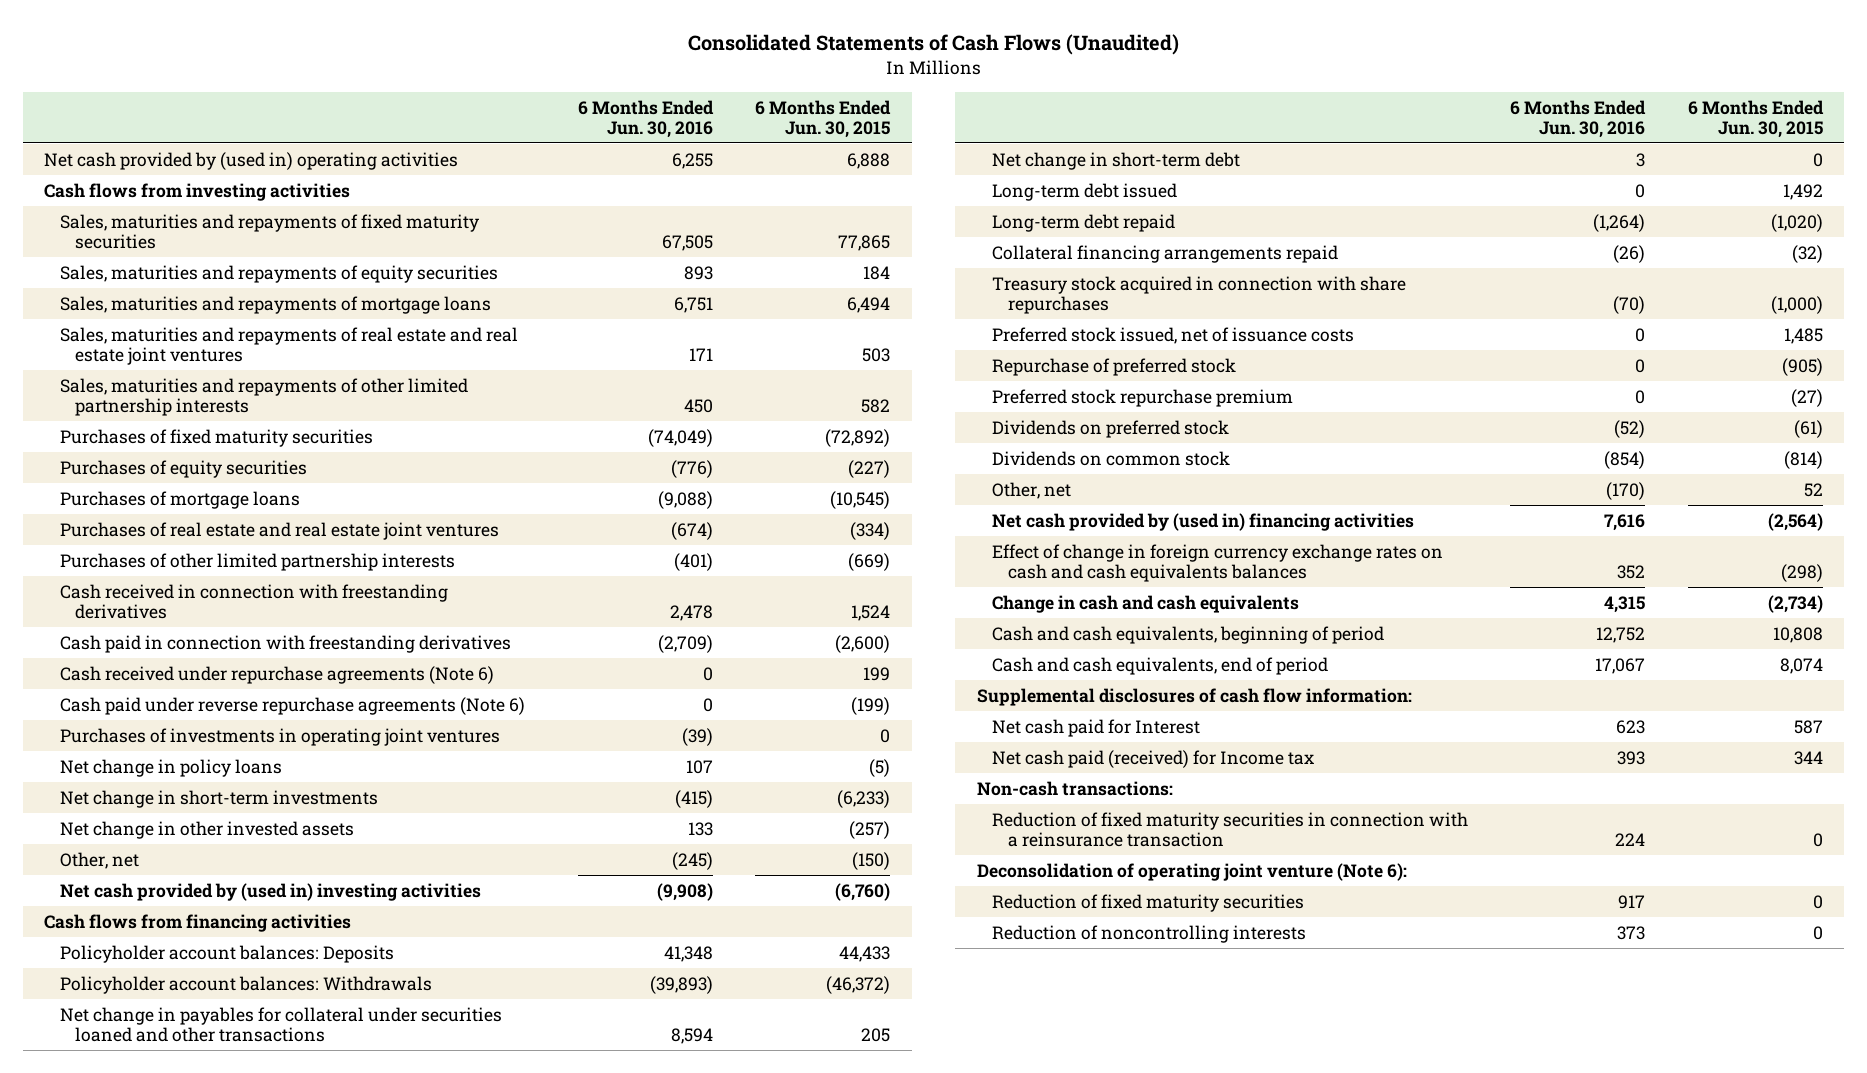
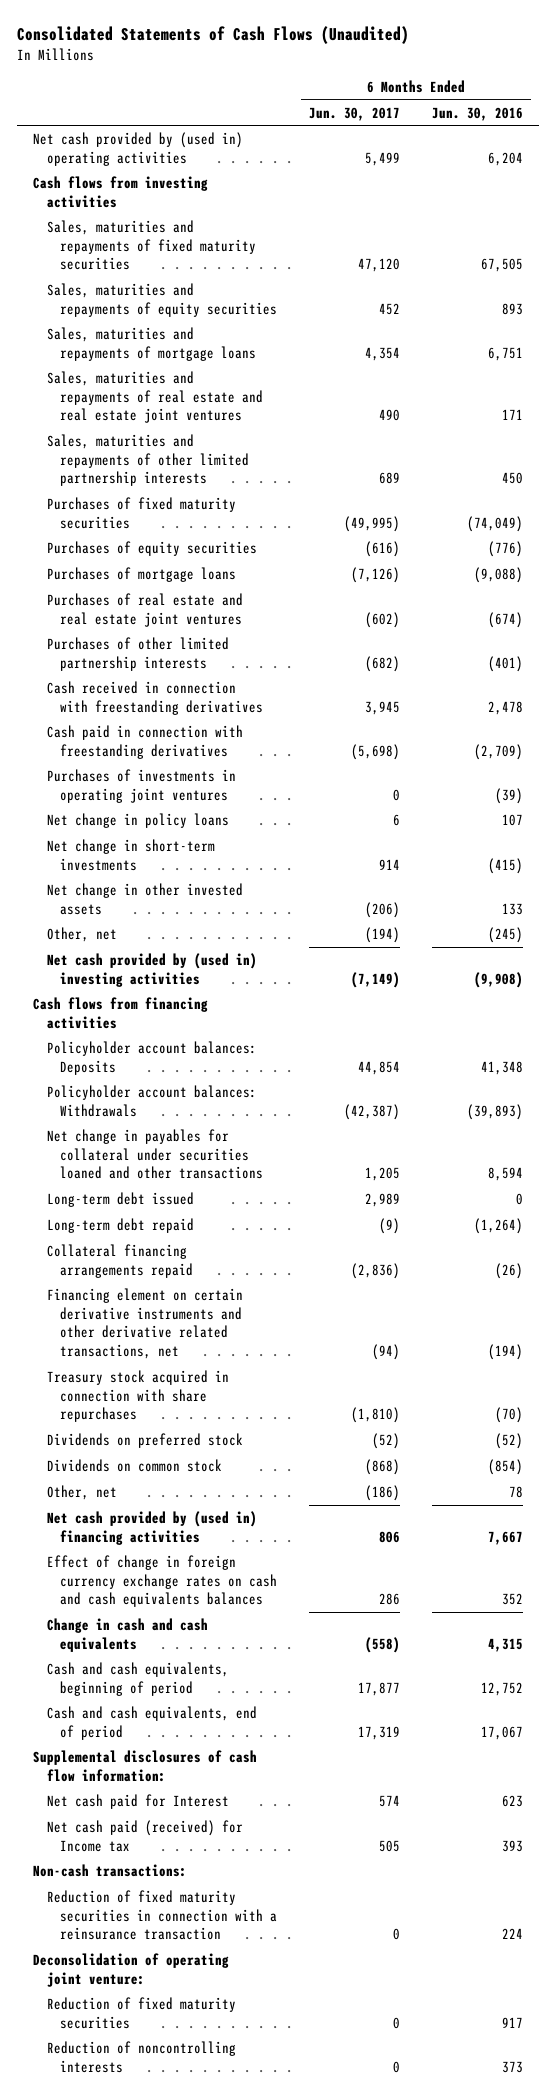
- | 6 Months Ended Jun. 30, 2016 | 6 Months Ended Jun. 30, 2015
+ | 6 Months Ended Jun. 30, 2017 | 6 Months Ended Jun. 30, 2016
- Net cash provided by (used in) operating activities | 6,255 | 6,888
+ Net cash provided by (used in) operating activities | 5,499 | 6,204
- Cash received under repurchase agreements (Note 6) | 0 | 199
- Cash paid under reverse repurchase agreements (Note 6) | 0 | (199)
- Net change in short-term debt | 3 | 0
+ Financing element on certain derivative instruments and other derivative related transactions, net | (94) | (194)
- Preferred stock issued, net of issuance costs | 0 | 1,485
- Repurchase of preferred stock | 0 | (905)
- Preferred stock repurchase premium | 0 | (27)
- Other, net | (170) | 52
- Net cash provided by (used in) financing activities | 7,616 | (2,564)
+ Other, net | (186) | 78
+ Net cash provided by (used in) financing activities | 806 | 7,667
- Deconsolidation of operating joint venture (Note 6):
+ Deconsolidation of operating joint venture:

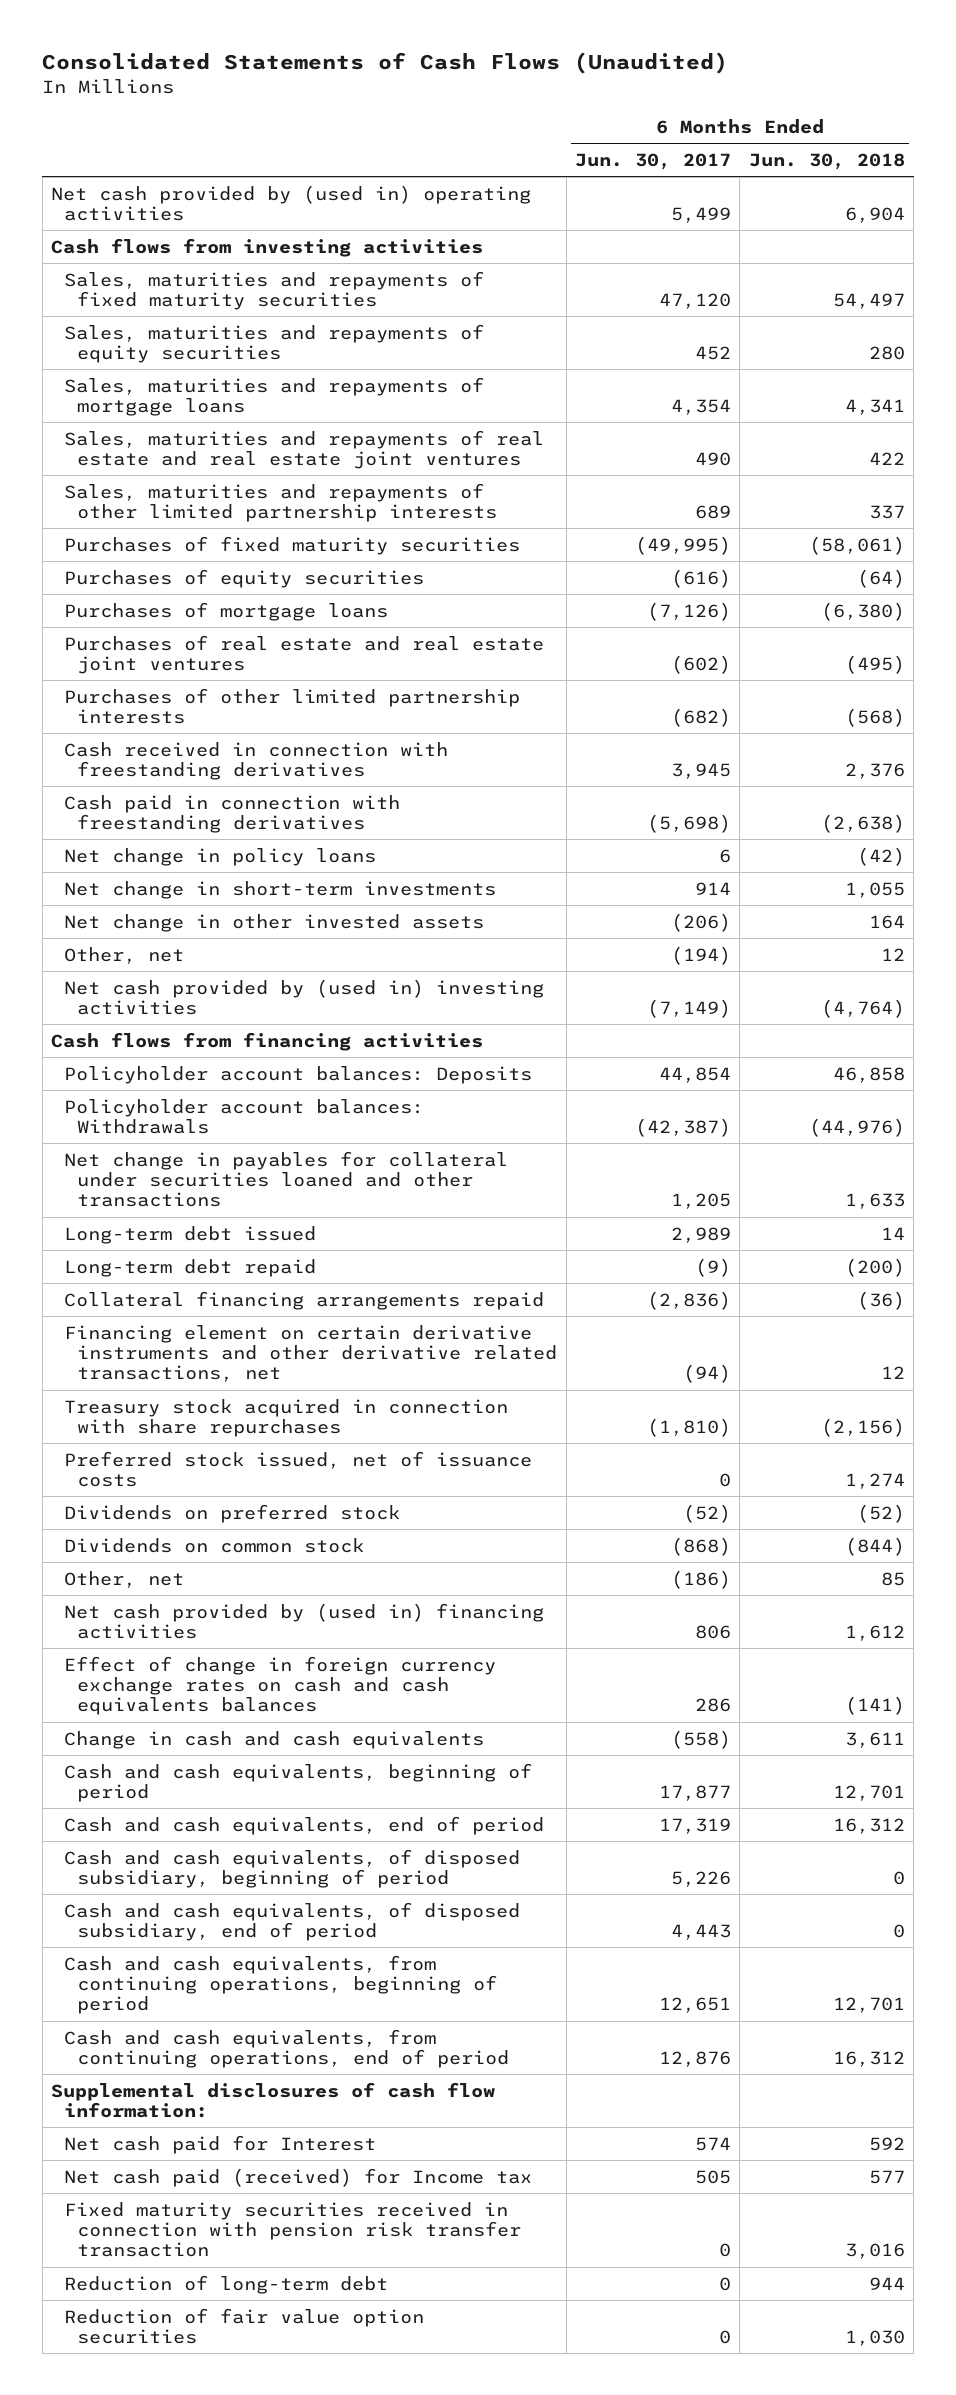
- | 6 Months Ended Jun. 30, 2017 | 6 Months Ended Jun. 30, 2016
+ | 6 Months Ended Jun. 30, 2017 | 6 Months Ended Jun. 30, 2018
- Purchases of investments in operating joint ventures | 0 | (39)
+ Preferred stock issued, net of issuance costs | 0 | 1,274
+ Cash and cash equivalents, of disposed subsidiary, beginning of period | 5,226 | 0
+ Cash and cash equivalents, of disposed subsidiary, end of period | 4,443 | 0
+ Cash and cash equivalents, from continuing operations, beginning of period | 12,651 | 12,701
+ Cash and cash equivalents, from continuing operations, end of period | 12,876 | 16,312
- Non-cash transactions:
- Reduction of fixed maturity securities in connection with a reinsurance transaction | 0 | 224
- Deconsolidation of operating joint venture:
- Reduction of fixed maturity securities | 0 | 917
- Reduction of noncontrolling interests | 0 | 373
+ Fixed maturity securities received in connection with pension risk transfer transaction | 0 | 3,016
+ Reduction of long-term debt | 0 | 944
+ Reduction of fair value option securities | 0 | 1,030

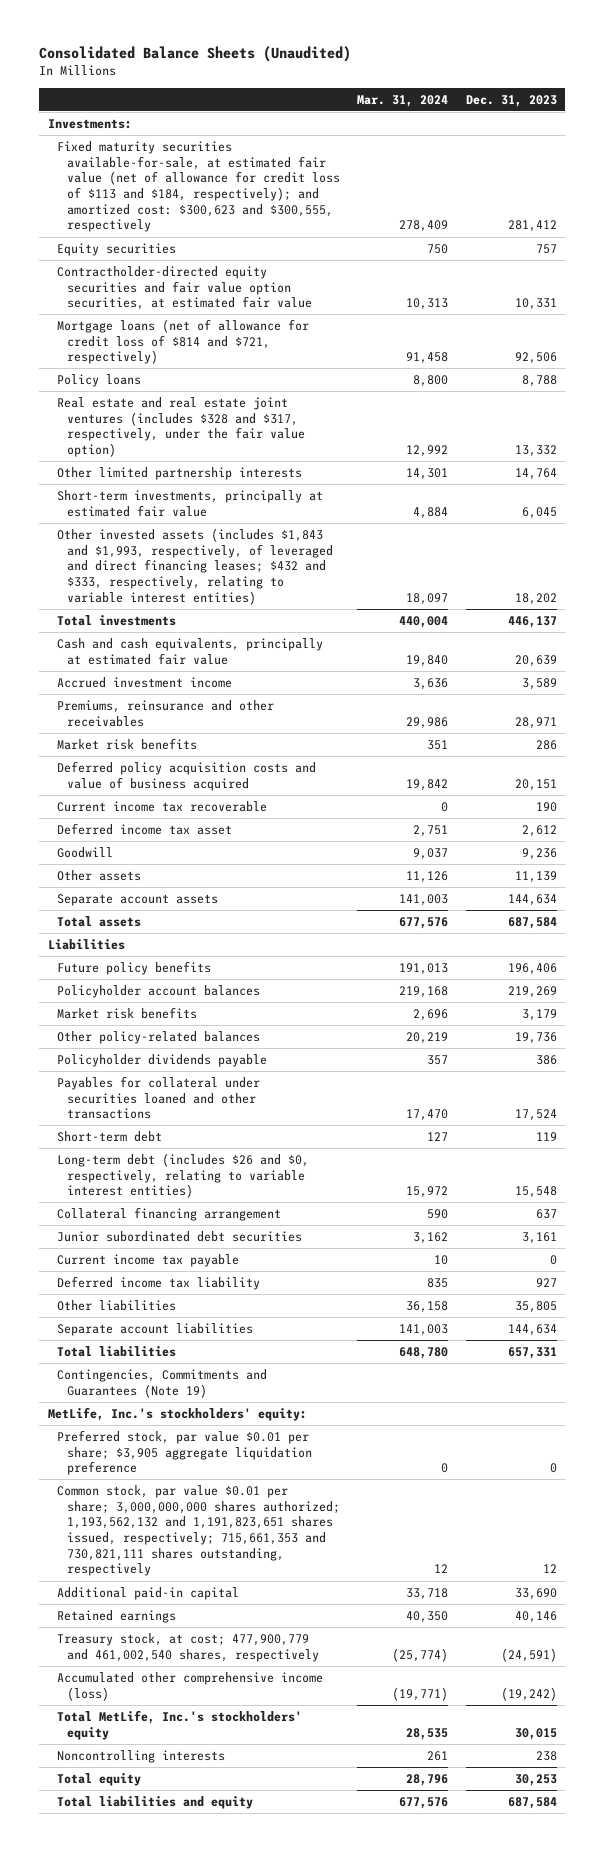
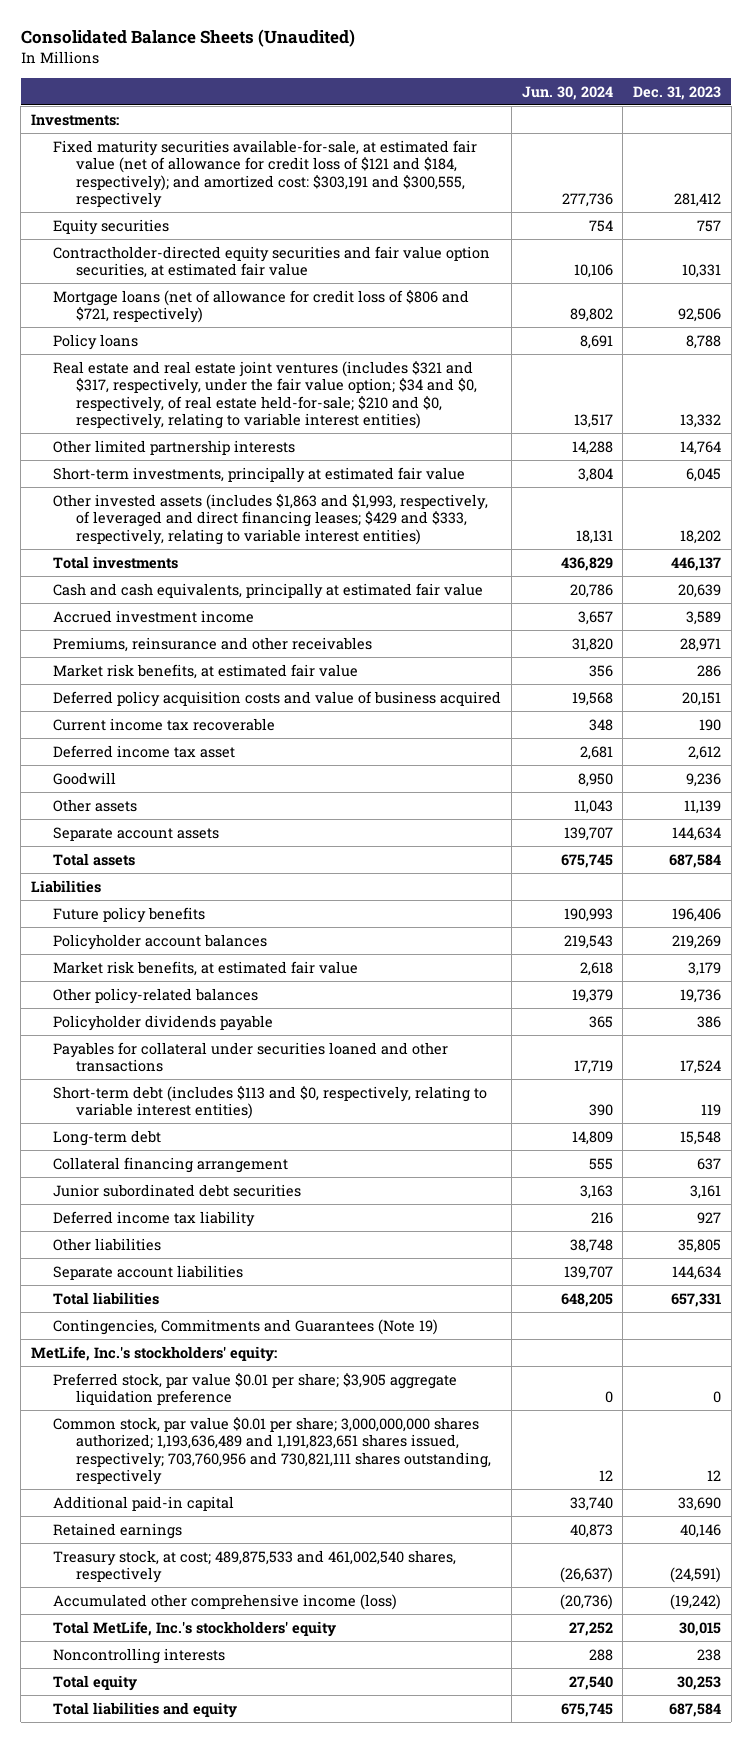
- | Mar. 31, 2024 | Dec. 31, 2023
+ | Jun. 30, 2024 | Dec. 31, 2023
- Fixed maturity securities available-for-sale, at estimated fair value (net of allowance for credit loss of $113 and $184, respectively); and amortized cost: $300,623 and $300,555, respectively | 278,409 | 281,412
+ Fixed maturity securities available-for-sale, at estimated fair value (net of allowance for credit loss of $121 and $184, respectively); and amortized cost: $303,191 and $300,555, respectively | 277,736 | 281,412
- Mortgage loans (net of allowance for credit loss of $814 and $721, respectively) | 91,458 | 92,506
+ Mortgage loans (net of allowance for credit loss of $806 and $721, respectively) | 89,802 | 92,506
- Real estate and real estate joint ventures (includes $328 and $317, respectively, under the fair value option) | 12,992 | 13,332
+ Real estate and real estate joint ventures (includes $321 and $317, respectively, under the fair value option; $34 and $0, respectively, of real estate held-for-sale; $210 and $0, respectively, relating to variable interest entities) | 13,517 | 13,332
- Other invested assets (includes $1,843 and $1,993, respectively, of leveraged and direct financing leases; $432 and $333, respectively, relating to variable interest entities) | 18,097 | 18,202
+ Other invested assets (includes $1,863 and $1,993, respectively, of leveraged and direct financing leases; $429 and $333, respectively, relating to variable interest entities) | 18,131 | 18,202
- Market risk benefits | 351 | 286
+ Market risk benefits, at estimated fair value | 356 | 286
- Market risk benefits | 2,696 | 3,179
+ Market risk benefits, at estimated fair value | 2,618 | 3,179
- Short-term debt | 127 | 119
- Long-term debt (includes $26 and $0, respectively, relating to variable interest entities) | 15,972 | 15,548
+ Short-term debt (includes $113 and $0, respectively, relating to variable interest entities) | 390 | 119
+ Long-term debt | 14,809 | 15,548
- Current income tax payable | 10 | 0
- Common stock, par value $0.01 per share; 3,000,000,000 shares authorized; 1,193,562,132 and 1,191,823,651 shares issued, respectively; 715,661,353 and 730,821,111 shares outstanding, respectively | 12 | 12
+ Common stock, par value $0.01 per share; 3,000,000,000 shares authorized; 1,193,636,489 and 1,191,823,651 shares issued, respectively; 703,760,956 and 730,821,111 shares outstanding, respectively | 12 | 12
- Treasury stock, at cost; 477,900,779 and 461,002,540 shares, respectively | (25,774) | (24,591)
+ Treasury stock, at cost; 489,875,533 and 461,002,540 shares, respectively | (26,637) | (24,591)

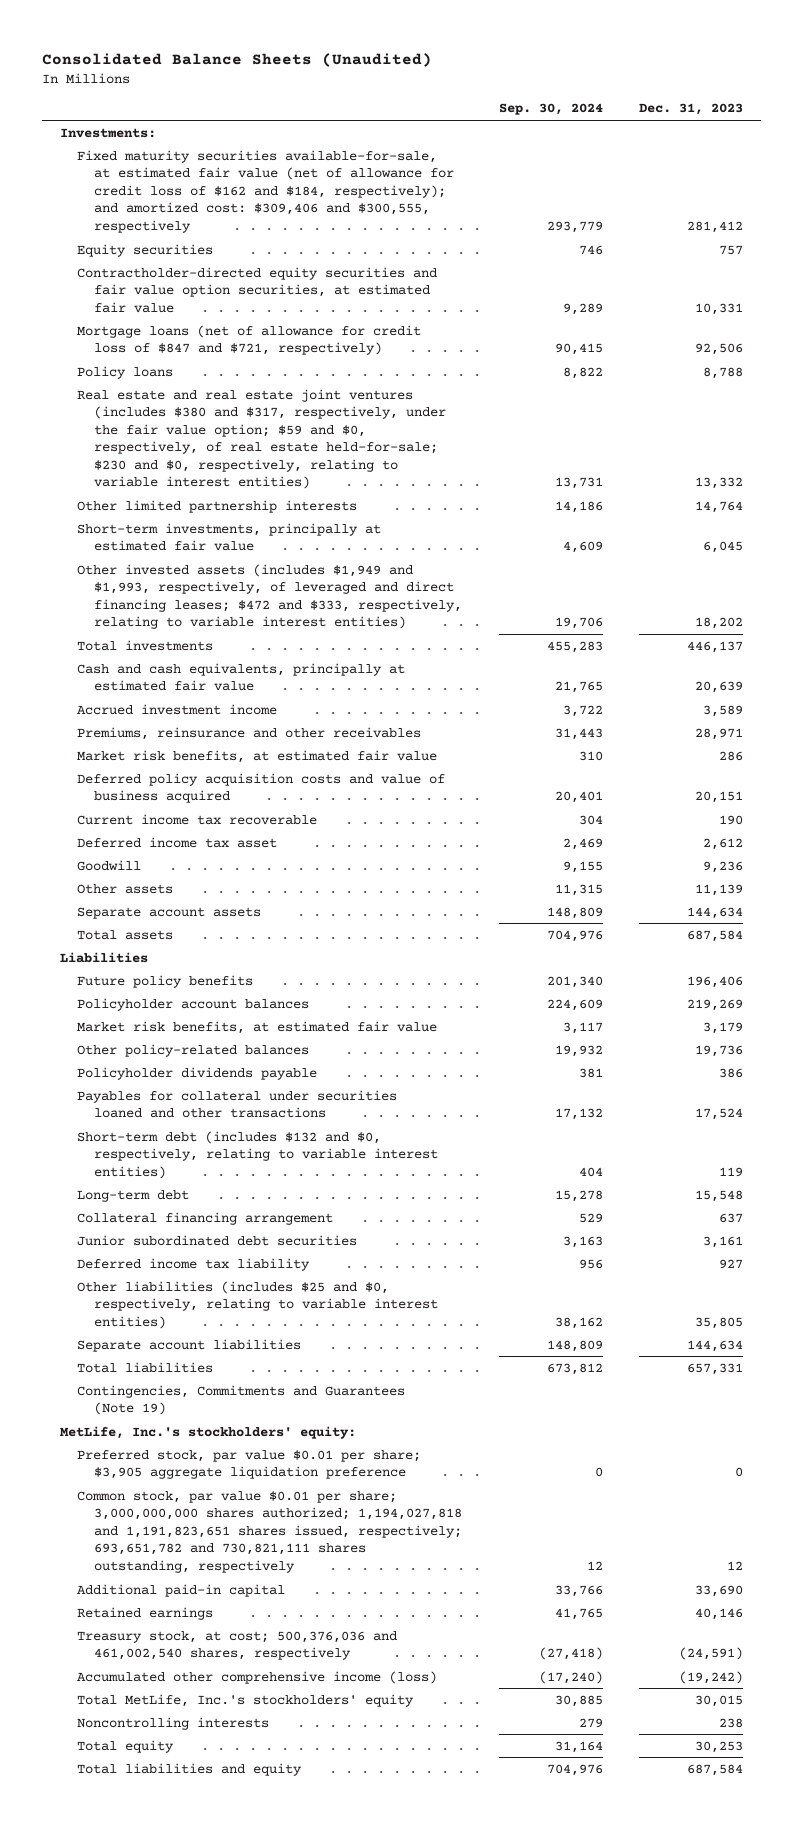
- | Jun. 30, 2024 | Dec. 31, 2023
+ | Sep. 30, 2024 | Dec. 31, 2023
- Fixed maturity securities available-for-sale, at estimated fair value (net of allowance for credit loss of $121 and $184, respectively); and amortized cost: $303,191 and $300,555, respectively | 277,736 | 281,412
+ Fixed maturity securities available-for-sale, at estimated fair value (net of allowance for credit loss of $162 and $184, respectively); and amortized cost: $309,406 and $300,555, respectively | 293,779 | 281,412
- Mortgage loans (net of allowance for credit loss of $806 and $721, respectively) | 89,802 | 92,506
+ Mortgage loans (net of allowance for credit loss of $847 and $721, respectively) | 90,415 | 92,506
- Real estate and real estate joint ventures (includes $321 and $317, respectively, under the fair value option; $34 and $0, respectively, of real estate held-for-sale; $210 and $0, respectively, relating to variable interest entities) | 13,517 | 13,332
+ Real estate and real estate joint ventures (includes $380 and $317, respectively, under the fair value option; $59 and $0, respectively, of real estate held-for-sale; $230 and $0, respectively, relating to variable interest entities) | 13,731 | 13,332
- Other invested assets (includes $1,863 and $1,993, respectively, of leveraged and direct financing leases; $429 and $333, respectively, relating to variable interest entities) | 18,131 | 18,202
+ Other invested assets (includes $1,949 and $1,993, respectively, of leveraged and direct financing leases; $472 and $333, respectively, relating to variable interest entities) | 19,706 | 18,202
- Short-term debt (includes $113 and $0, respectively, relating to variable interest entities) | 390 | 119
+ Short-term debt (includes $132 and $0, respectively, relating to variable interest entities) | 404 | 119
- Other liabilities | 38,748 | 35,805
+ Other liabilities (includes $25 and $0, respectively, relating to variable interest entities) | 38,162 | 35,805
- Common stock, par value $0.01 per share; 3,000,000,000 shares authorized; 1,193,636,489 and 1,191,823,651 shares issued, respectively; 703,760,956 and 730,821,111 shares outstanding, respectively | 12 | 12
+ Common stock, par value $0.01 per share; 3,000,000,000 shares authorized; 1,194,027,818 and 1,191,823,651 shares issued, respectively; 693,651,782 and 730,821,111 shares outstanding, respectively | 12 | 12
- Treasury stock, at cost; 489,875,533 and 461,002,540 shares, respectively | (26,637) | (24,591)
+ Treasury stock, at cost; 500,376,036 and 461,002,540 shares, respectively | (27,418) | (24,591)

